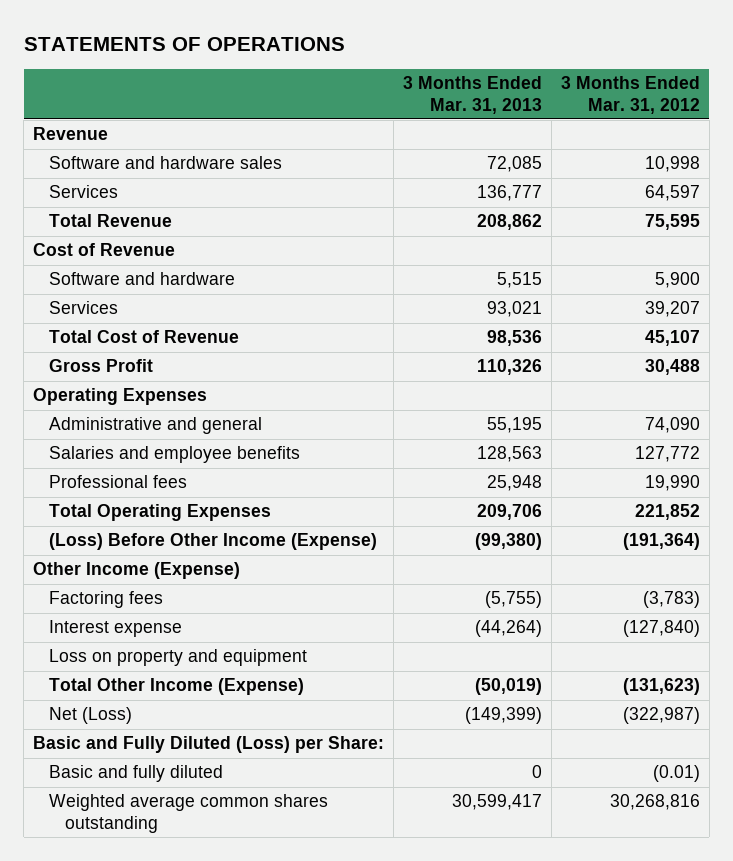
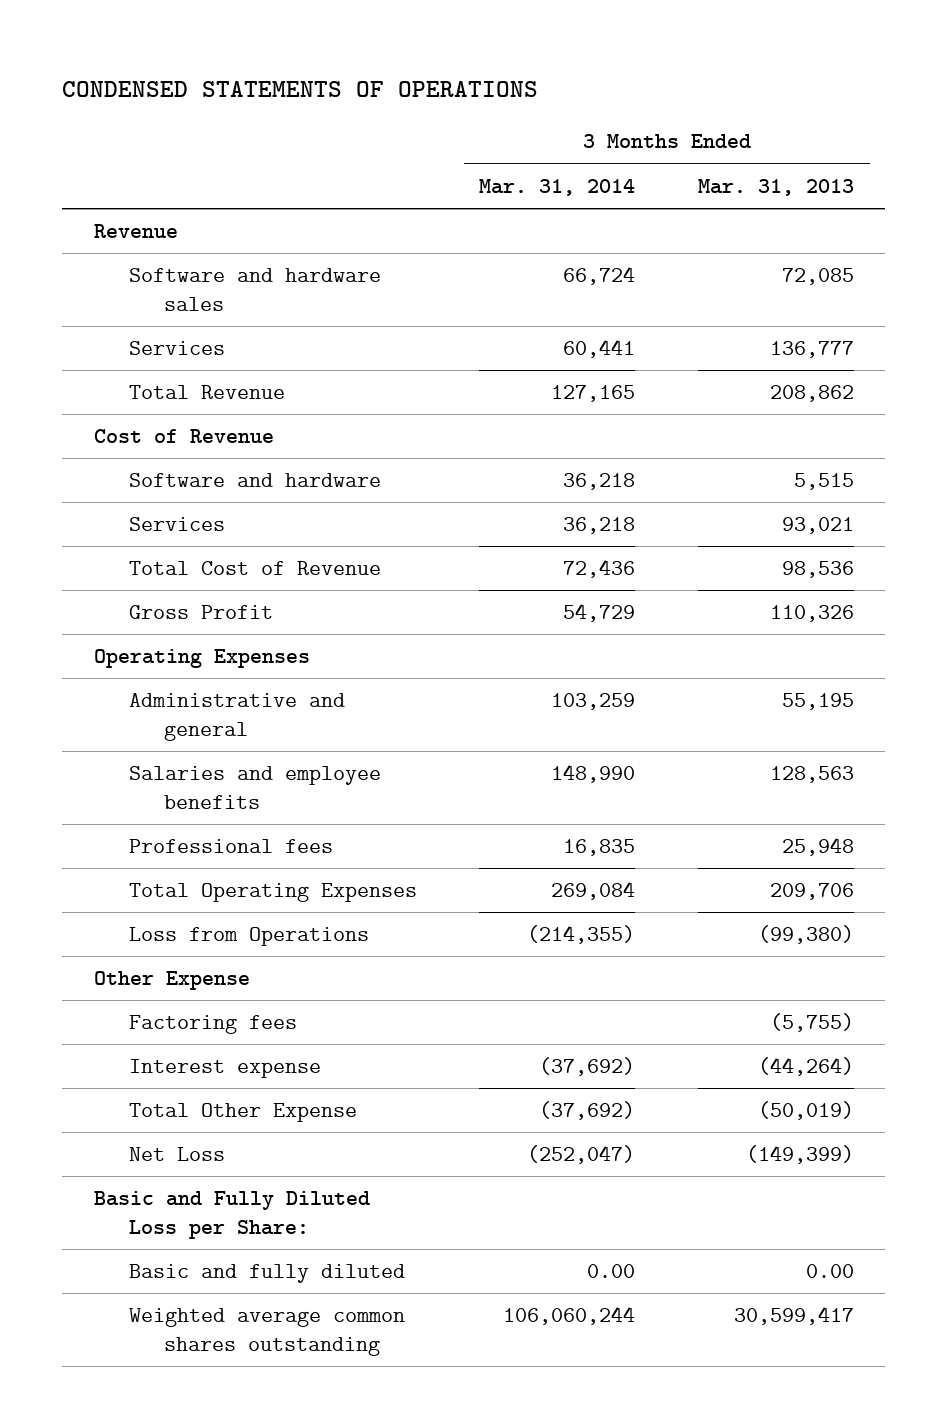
- STATEMENTS OF OPERATIONS
+ CONDENSED STATEMENTS OF OPERATIONS
- | 3 Months Ended Mar. 31, 2013 | 3 Months Ended Mar. 31, 2012
+ | 3 Months Ended Mar. 31, 2014 | 3 Months Ended Mar. 31, 2013
- (Loss) Before Other Income (Expense) | (99,380) | (191,364)
- Other Income (Expense)
+ Loss from Operations | (214,355) | (99,380)
+ Other Expense
- Loss on property and equipment
- Total Other Income (Expense) | (50,019) | (131,623)
- Net (Loss) | (149,399) | (322,987)
- Basic and Fully Diluted (Loss) per Share:
- Basic and fully diluted | 0 | (0.01)
+ Total Other Expense | (37,692) | (50,019)
+ Net Loss | (252,047) | (149,399)
+ Basic and Fully Diluted Loss per Share:
+ Basic and fully diluted | 0.00 | 0.00

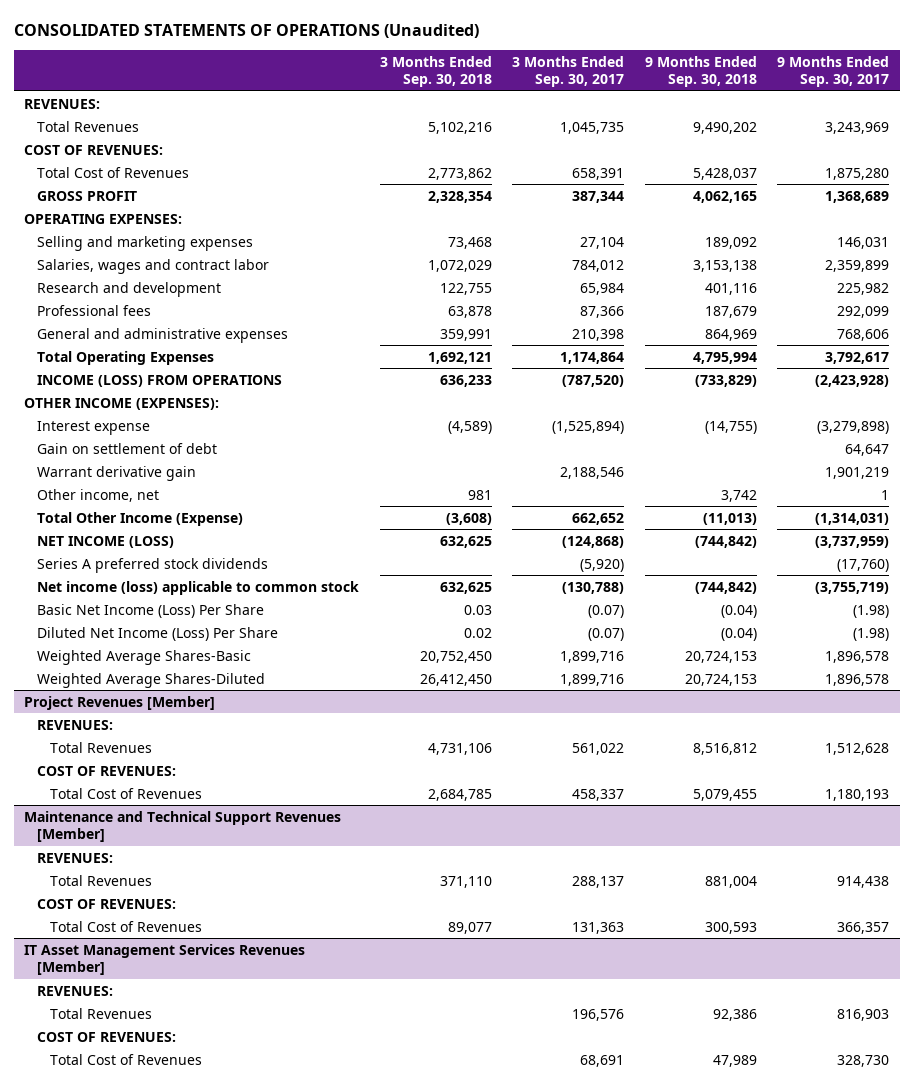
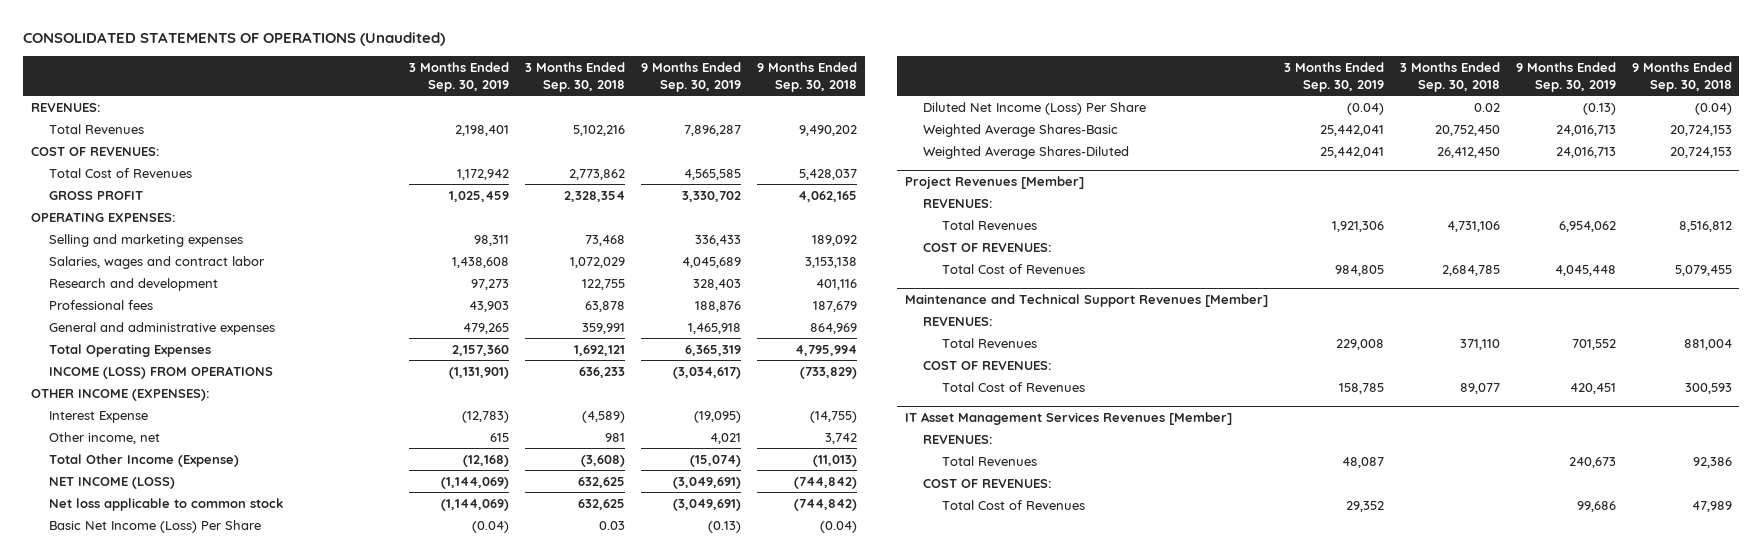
- | 3 Months Ended Sep. 30, 2018 | 3 Months Ended Sep. 30, 2017 | 9 Months Ended Sep. 30, 2018 | 9 Months Ended Sep. 30, 2017
+ | 3 Months Ended Sep. 30, 2019 | 3 Months Ended Sep. 30, 2018 | 9 Months Ended Sep. 30, 2019 | 9 Months Ended Sep. 30, 2018
- Interest expense | (4,589) | (1,525,894) | (14,755) | (3,279,898)
- Gain on settlement of debt | | | | 64,647
- Warrant derivative gain | | 2,188,546 | | 1,901,219
+ Interest Expense | (12,783) | (4,589) | (19,095) | (14,755)
- Series A preferred stock dividends | | (5,920) | | (17,760)
- Net income (loss) applicable to common stock | 632,625 | (130,788) | (744,842) | (3,755,719)
+ Net loss applicable to common stock | (1,144,069) | 632,625 | (3,049,691) | (744,842)

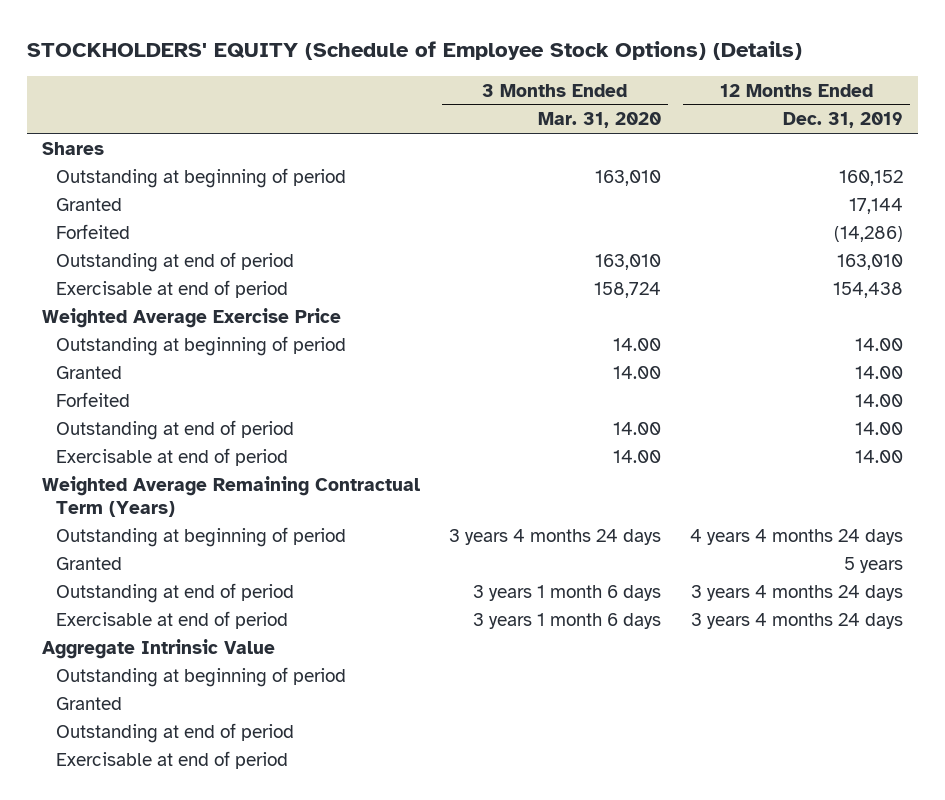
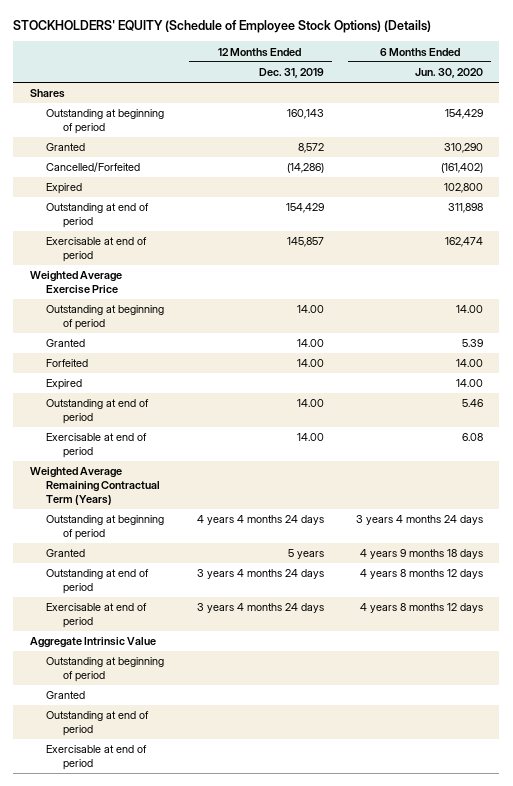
- | 3 Months Ended Mar. 31, 2020 | 12 Months Ended Dec. 31, 2019
+ | 12 Months Ended Dec. 31, 2019 | 6 Months Ended Jun. 30, 2020
- Outstanding at beginning of period | 163,010 | 160,152
- Granted | | 17,144
- Forfeited | | (14,286)
- Outstanding at end of period | 163,010 | 163,010
- Exercisable at end of period | 158,724 | 154,438
+ Outstanding at beginning of period | 160,143 | 154,429
+ Granted | 8,572 | 310,290
+ Cancelled/Forfeited | (14,286) | (161,402)
+ Expired | | 102,800
+ Outstanding at end of period | 154,429 | 311,898
+ Exercisable at end of period | 145,857 | 162,474
+ Expired | | 14.00

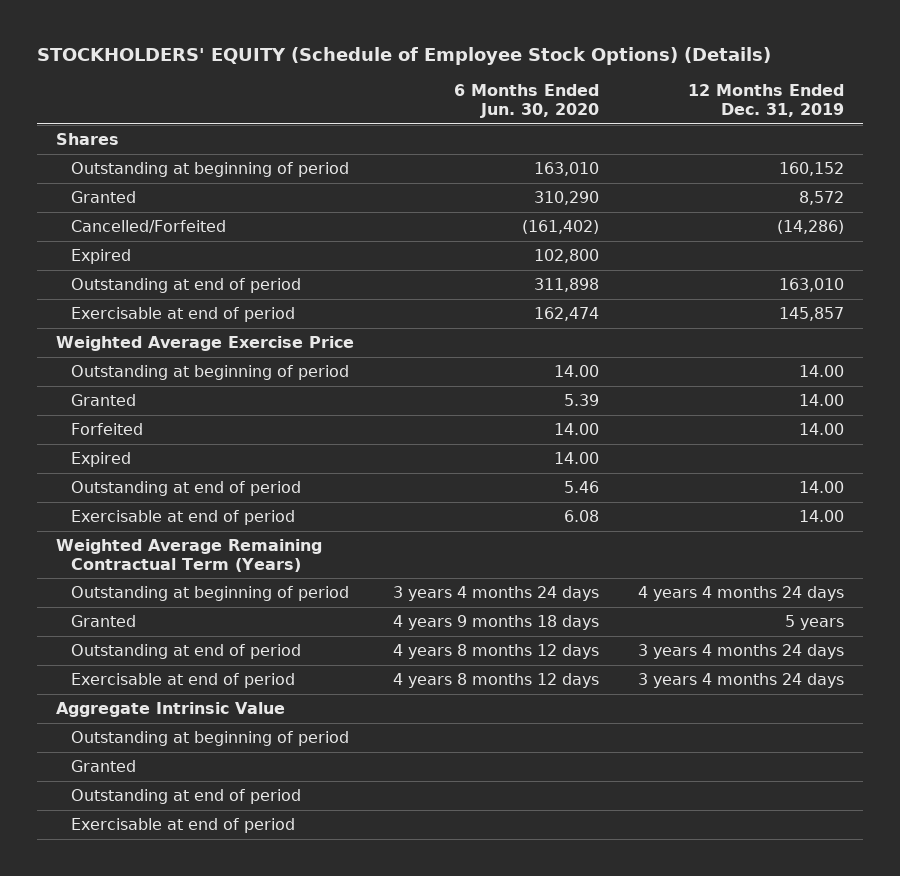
- | 12 Months Ended Dec. 31, 2019 | 6 Months Ended Jun. 30, 2020
+ | 6 Months Ended Jun. 30, 2020 | 12 Months Ended Dec. 31, 2019
- Outstanding at beginning of period | 160,143 | 154,429
+ Outstanding at beginning of period | 163,010 | 160,152
- Outstanding at end of period | 154,429 | 311,898
+ Outstanding at end of period | 311,898 | 163,010

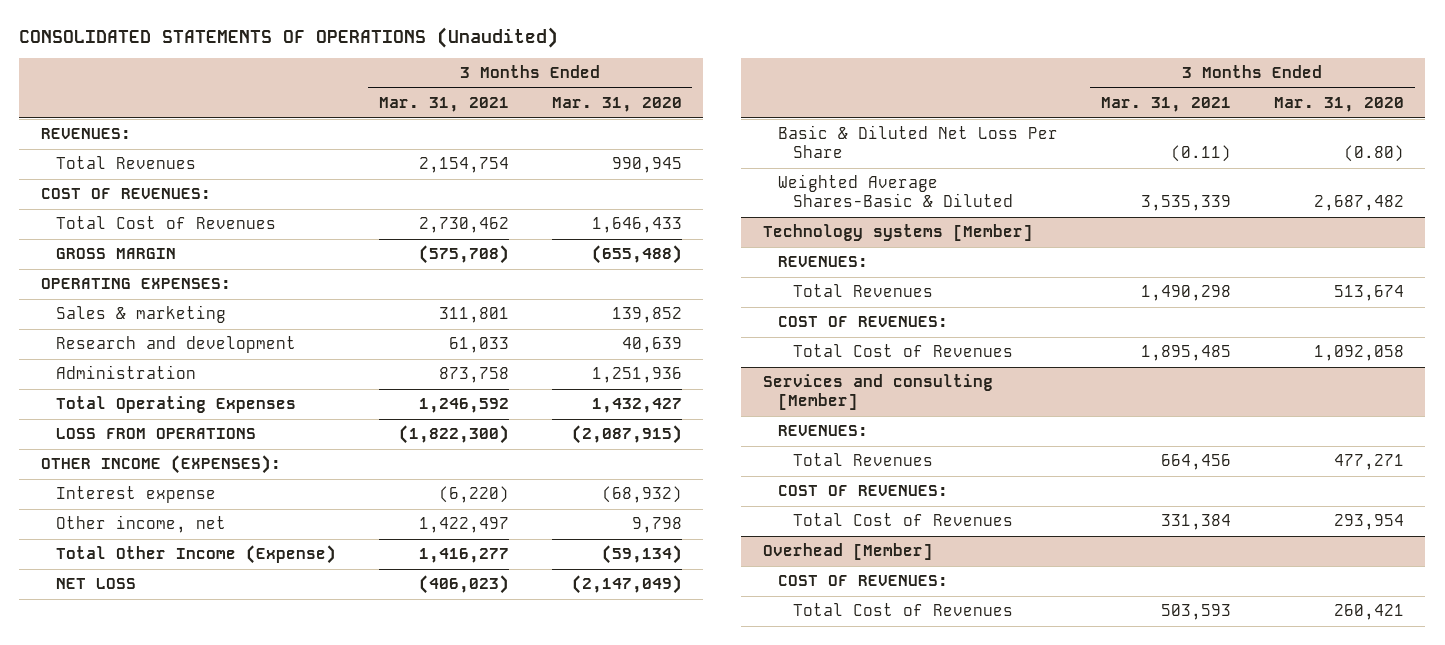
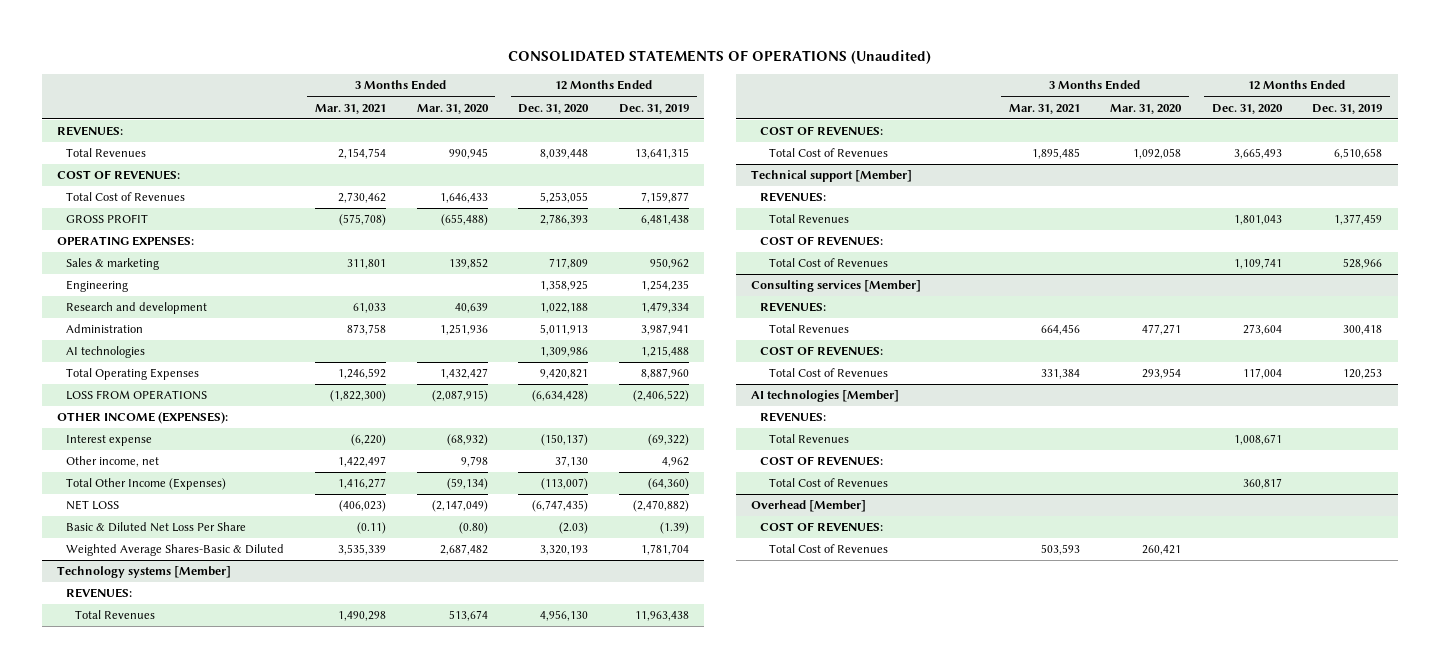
- | 3 Months Ended Mar. 31, 2021 | 3 Months Ended Mar. 31, 2020
+ | 3 Months Ended Mar. 31, 2021 | 3 Months Ended Mar. 31, 2020 | 12 Months Ended Dec. 31, 2020 | 12 Months Ended Dec. 31, 2019
- GROSS MARGIN | (575,708) | (655,488)
+ GROSS PROFIT | (575,708) | (655,488) | 2,786,393 | 6,481,438
+ Engineering | | | 1,358,925 | 1,254,235
+ AI technologies | | | 1,309,986 | 1,215,488
- Total Other Income (Expense) | 1,416,277 | (59,134)
+ Total Other Income (Expenses) | 1,416,277 | (59,134) | (113,007) | (64,360)
- Services and consulting [Member]
+ Technical support [Member]
+ Total Revenues | | | 1,801,043 | 1,377,459
+ COST OF REVENUES:
+ Total Cost of Revenues | | | 1,109,741 | 528,966
+ Consulting services [Member]
+ REVENUES:
+ AI technologies [Member]
+ REVENUES:
+ Total Revenues | | | 1,008,671 |
+ COST OF REVENUES:
+ Total Cost of Revenues | | | 360,817 |

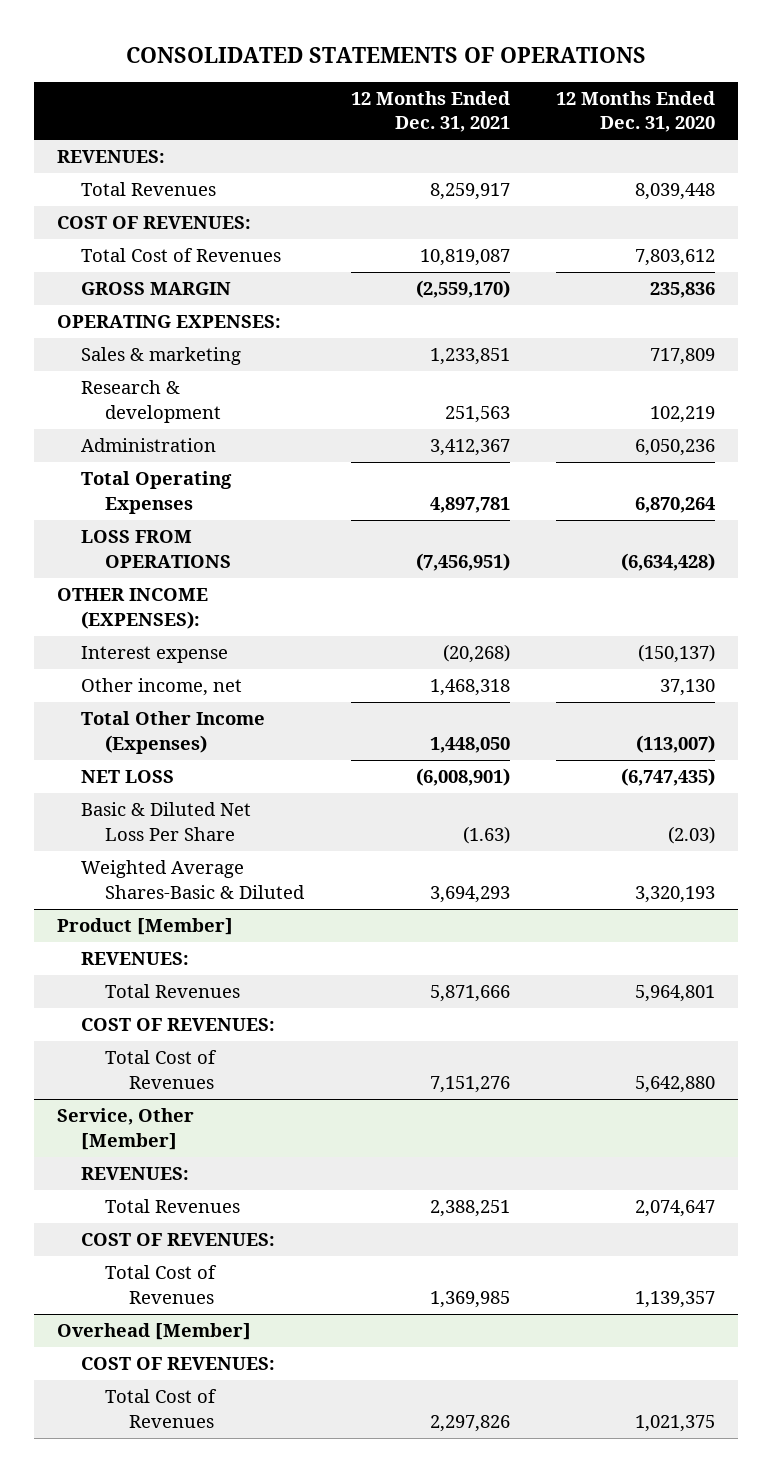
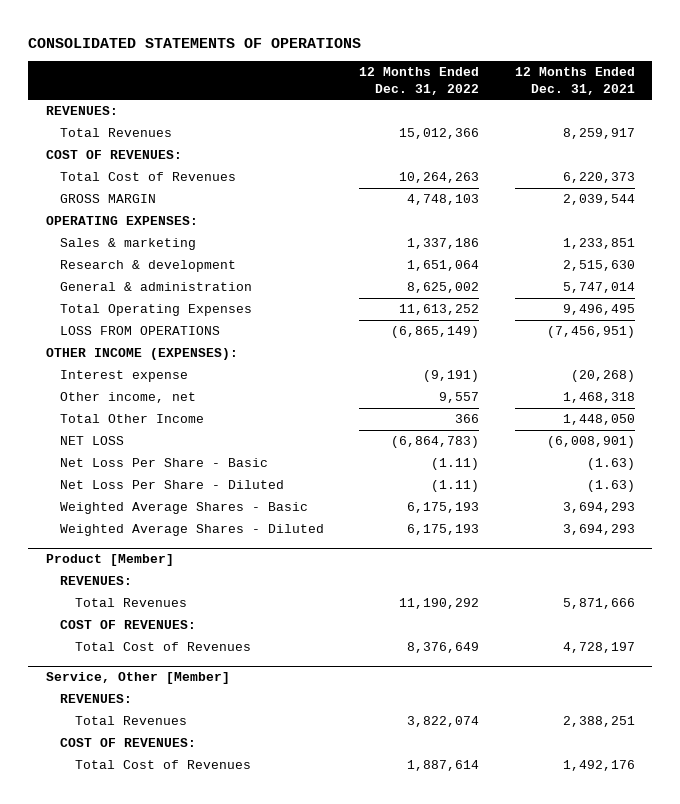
- | 12 Months Ended Dec. 31, 2021 | 12 Months Ended Dec. 31, 2020
+ | 12 Months Ended Dec. 31, 2022 | 12 Months Ended Dec. 31, 2021
- Total Cost of Revenues | 10,819,087 | 7,803,612
- GROSS MARGIN | (2,559,170) | 235,836
+ Total Cost of Revenues | 10,264,263 | 6,220,373
+ GROSS MARGIN | 4,748,103 | 2,039,544
- Research & development | 251,563 | 102,219
- Administration | 3,412,367 | 6,050,236
- Total Operating Expenses | 4,897,781 | 6,870,264
+ Research & development | 1,651,064 | 2,515,630
+ General & administration | 8,625,002 | 5,747,014
+ Total Operating Expenses | 11,613,252 | 9,496,495
- Total Other Income (Expenses) | 1,448,050 | (113,007)
+ Total Other Income | 366 | 1,448,050
- Basic & Diluted Net Loss Per Share | (1.63) | (2.03)
- Weighted Average Shares-Basic & Diluted | 3,694,293 | 3,320,193
+ Net Loss Per Share - Basic | (1.11) | (1.63)
+ Net Loss Per Share - Diluted | (1.11) | (1.63)
+ Weighted Average Shares - Basic | 6,175,193 | 3,694,293
+ Weighted Average Shares - Diluted | 6,175,193 | 3,694,293
@ Product [Member]
- Total Cost of Revenues | 7,151,276 | 5,642,880
+ Total Cost of Revenues | 8,376,649 | 4,728,197
@ Service, Other [Member]
- Total Cost of Revenues | 1,369,985 | 1,139,357
- Overhead [Member]
- COST OF REVENUES:
- Total Cost of Revenues | 2,297,826 | 1,021,375
@ Service, Other [Member]
+ Total Cost of Revenues | 1,887,614 | 1,492,176

